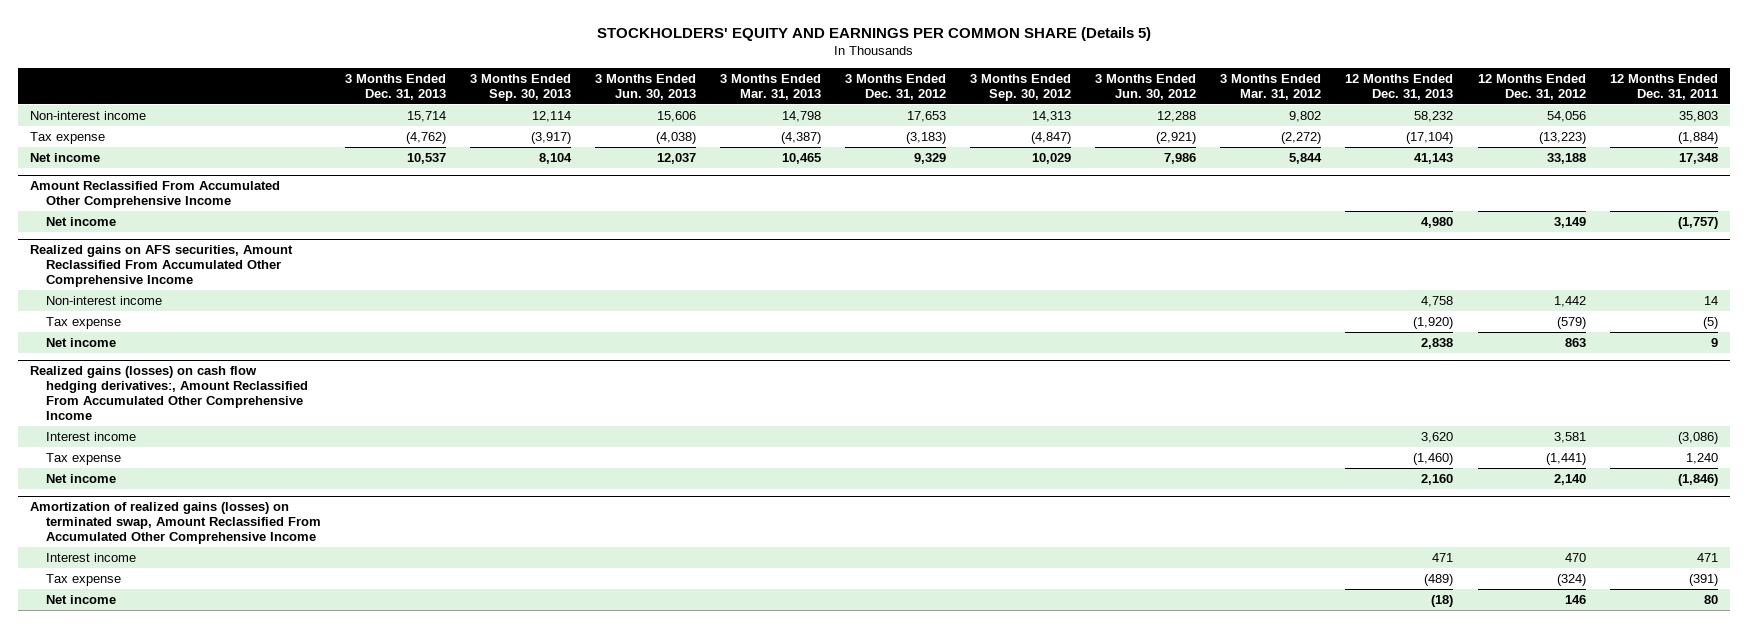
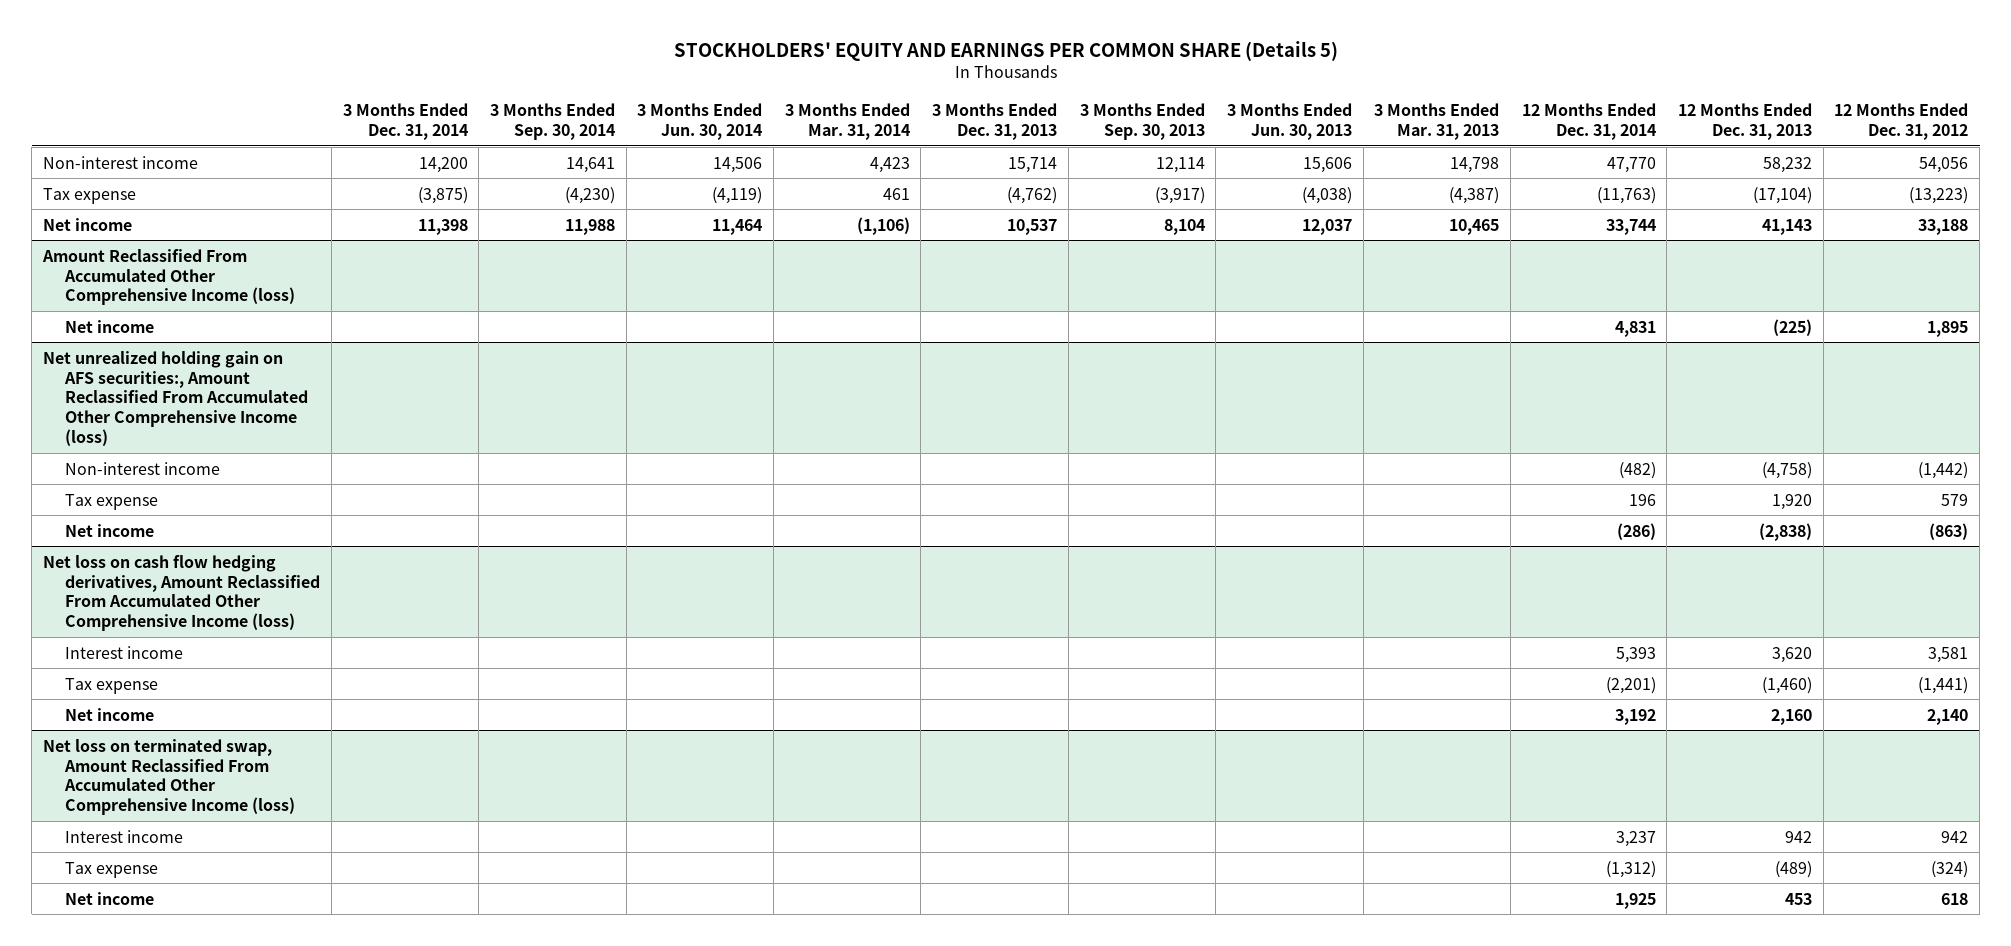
- | 3 Months Ended Dec. 31, 2013 | 3 Months Ended Sep. 30, 2013 | 3 Months Ended Jun. 30, 2013 | 3 Months Ended Mar. 31, 2013 | 3 Months Ended Dec. 31, 2012 | 3 Months Ended Sep. 30, 2012 | 3 Months Ended Jun. 30, 2012 | 3 Months Ended Mar. 31, 2012 | 12 Months Ended Dec. 31, 2013 | 12 Months Ended Dec. 31, 2012 | 12 Months Ended Dec. 31, 2011
+ | 3 Months Ended Dec. 31, 2014 | 3 Months Ended Sep. 30, 2014 | 3 Months Ended Jun. 30, 2014 | 3 Months Ended Mar. 31, 2014 | 3 Months Ended Dec. 31, 2013 | 3 Months Ended Sep. 30, 2013 | 3 Months Ended Jun. 30, 2013 | 3 Months Ended Mar. 31, 2013 | 12 Months Ended Dec. 31, 2014 | 12 Months Ended Dec. 31, 2013 | 12 Months Ended Dec. 31, 2012
- Amount Reclassified From Accumulated Other Comprehensive Income
- Net income | | | | | | | | | 4,980 | 3,149 | (1,757)
- Realized gains on AFS securities, Amount Reclassified From Accumulated Other Comprehensive Income
- Non-interest income | | | | | | | | | 4,758 | 1,442 | 14
- Tax expense | | | | | | | | | (1,920) | (579) | (5)
- Net income | | | | | | | | | 2,838 | 863 | 9
- Realized gains (losses) on cash flow hedging derivatives:, Amount Reclassified From Accumulated Other Comprehensive Income
+ Amount Reclassified From Accumulated Other Comprehensive Income (loss)
+ Net income | | | | | | | | | 4,831 | (225) | 1,895
+ Net unrealized holding gain on AFS securities:, Amount Reclassified From Accumulated Other Comprehensive Income (loss)
+ Non-interest income | | | | | | | | | (482) | (4,758) | (1,442)
+ Tax expense | | | | | | | | | 196 | 1,920 | 579
+ Net income | | | | | | | | | (286) | (2,838) | (863)
+ Net loss on cash flow hedging derivatives, Amount Reclassified From Accumulated Other Comprehensive Income (loss)
- Amortization of realized gains (losses) on terminated swap, Amount Reclassified From Accumulated Other Comprehensive Income
- Interest income | | | | | | | | | 471 | 470 | 471
+ Net loss on terminated swap, Amount Reclassified From Accumulated Other Comprehensive Income (loss)
+ Interest income | | | | | | | | | 3,237 | 942 | 942
- Net income | | | | | | | | | (18) | 146 | 80
+ Net income | | | | | | | | | 1,925 | 453 | 618

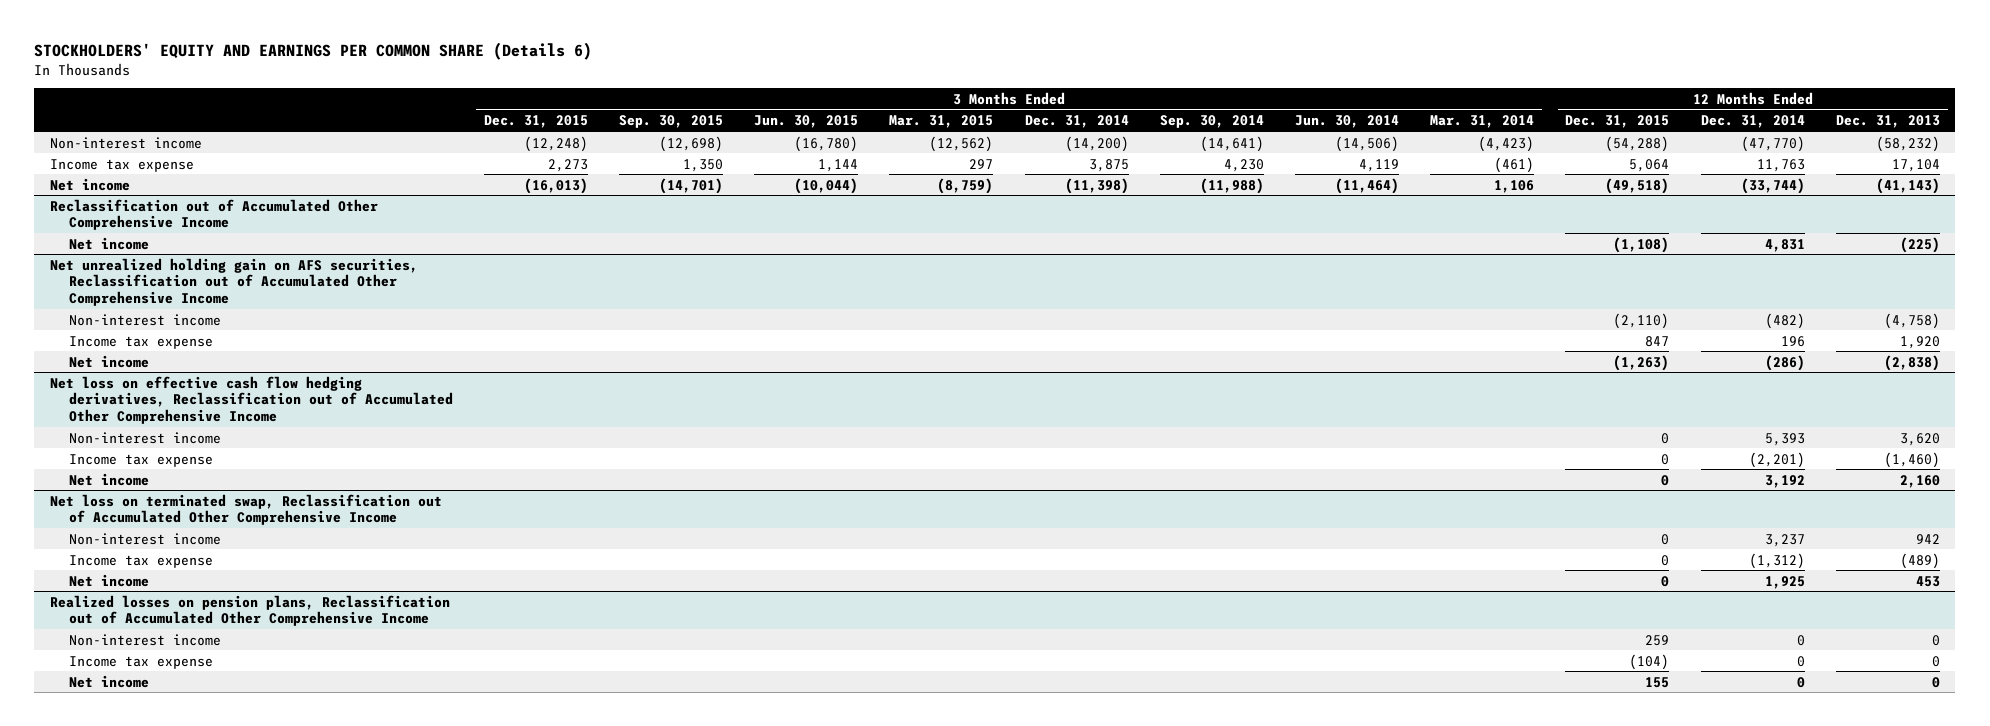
- STOCKHOLDERS' EQUITY AND EARNINGS PER COMMON SHARE (Details 5)
+ STOCKHOLDERS' EQUITY AND EARNINGS PER COMMON SHARE (Details 6)
- | 3 Months Ended Dec. 31, 2014 | 3 Months Ended Sep. 30, 2014 | 3 Months Ended Jun. 30, 2014 | 3 Months Ended Mar. 31, 2014 | 3 Months Ended Dec. 31, 2013 | 3 Months Ended Sep. 30, 2013 | 3 Months Ended Jun. 30, 2013 | 3 Months Ended Mar. 31, 2013 | 12 Months Ended Dec. 31, 2014 | 12 Months Ended Dec. 31, 2013 | 12 Months Ended Dec. 31, 2012
+ | 3 Months Ended Dec. 31, 2015 | 3 Months Ended Sep. 30, 2015 | 3 Months Ended Jun. 30, 2015 | 3 Months Ended Mar. 31, 2015 | 3 Months Ended Dec. 31, 2014 | 3 Months Ended Sep. 30, 2014 | 3 Months Ended Jun. 30, 2014 | 3 Months Ended Mar. 31, 2014 | 12 Months Ended Dec. 31, 2015 | 12 Months Ended Dec. 31, 2014 | 12 Months Ended Dec. 31, 2013
- Non-interest income | 14,200 | 14,641 | 14,506 | 4,423 | 15,714 | 12,114 | 15,606 | 14,798 | 47,770 | 58,232 | 54,056
- Tax expense | (3,875) | (4,230) | (4,119) | 461 | (4,762) | (3,917) | (4,038) | (4,387) | (11,763) | (17,104) | (13,223)
- Net income | 11,398 | 11,988 | 11,464 | (1,106) | 10,537 | 8,104 | 12,037 | 10,465 | 33,744 | 41,143 | 33,188
- Amount Reclassified From Accumulated Other Comprehensive Income (loss)
+ Non-interest income | (12,248) | (12,698) | (16,780) | (12,562) | (14,200) | (14,641) | (14,506) | (4,423) | (54,288) | (47,770) | (58,232)
+ Income tax expense | 2,273 | 1,350 | 1,144 | 297 | 3,875 | 4,230 | 4,119 | (461) | 5,064 | 11,763 | 17,104
+ Net income | (16,013) | (14,701) | (10,044) | (8,759) | (11,398) | (11,988) | (11,464) | 1,106 | (49,518) | (33,744) | (41,143)
+ Reclassification out of Accumulated Other Comprehensive Income
- Net unrealized holding gain on AFS securities:, Amount Reclassified From Accumulated Other Comprehensive Income (loss)
+ Net unrealized holding gain on AFS securities, Reclassification out of Accumulated Other Comprehensive Income
- Tax expense | | | | | | | | | 196 | 1,920 | 579
+ Income tax expense | | | | | | | | | 847 | 196 | 1,920
- Net loss on cash flow hedging derivatives, Amount Reclassified From Accumulated Other Comprehensive Income (loss)
- Interest income | | | | | | | | | 5,393 | 3,620 | 3,581
- Tax expense | | | | | | | | | (2,201) | (1,460) | (1,441)
+ Net loss on effective cash flow hedging derivatives, Reclassification out of Accumulated Other Comprehensive Income
+ Non-interest income | | | | | | | | | 0 | 5,393 | 3,620
+ Income tax expense | | | | | | | | | 0 | (2,201) | (1,460)
- Net loss on terminated swap, Amount Reclassified From Accumulated Other Comprehensive Income (loss)
- Interest income | | | | | | | | | 3,237 | 942 | 942
- Tax expense | | | | | | | | | (1,312) | (489) | (324)
+ Net loss on terminated swap, Reclassification out of Accumulated Other Comprehensive Income
+ Non-interest income | | | | | | | | | 0 | 3,237 | 942
+ Income tax expense | | | | | | | | | 0 | (1,312) | (489)
+ Realized losses on pension plans, Reclassification out of Accumulated Other Comprehensive Income
+ Non-interest income | | | | | | | | | 259 | 0 | 0
+ Income tax expense | | | | | | | | | (104) | 0 | 0
+ Net income | | | | | | | | | 155 | 0 | 0

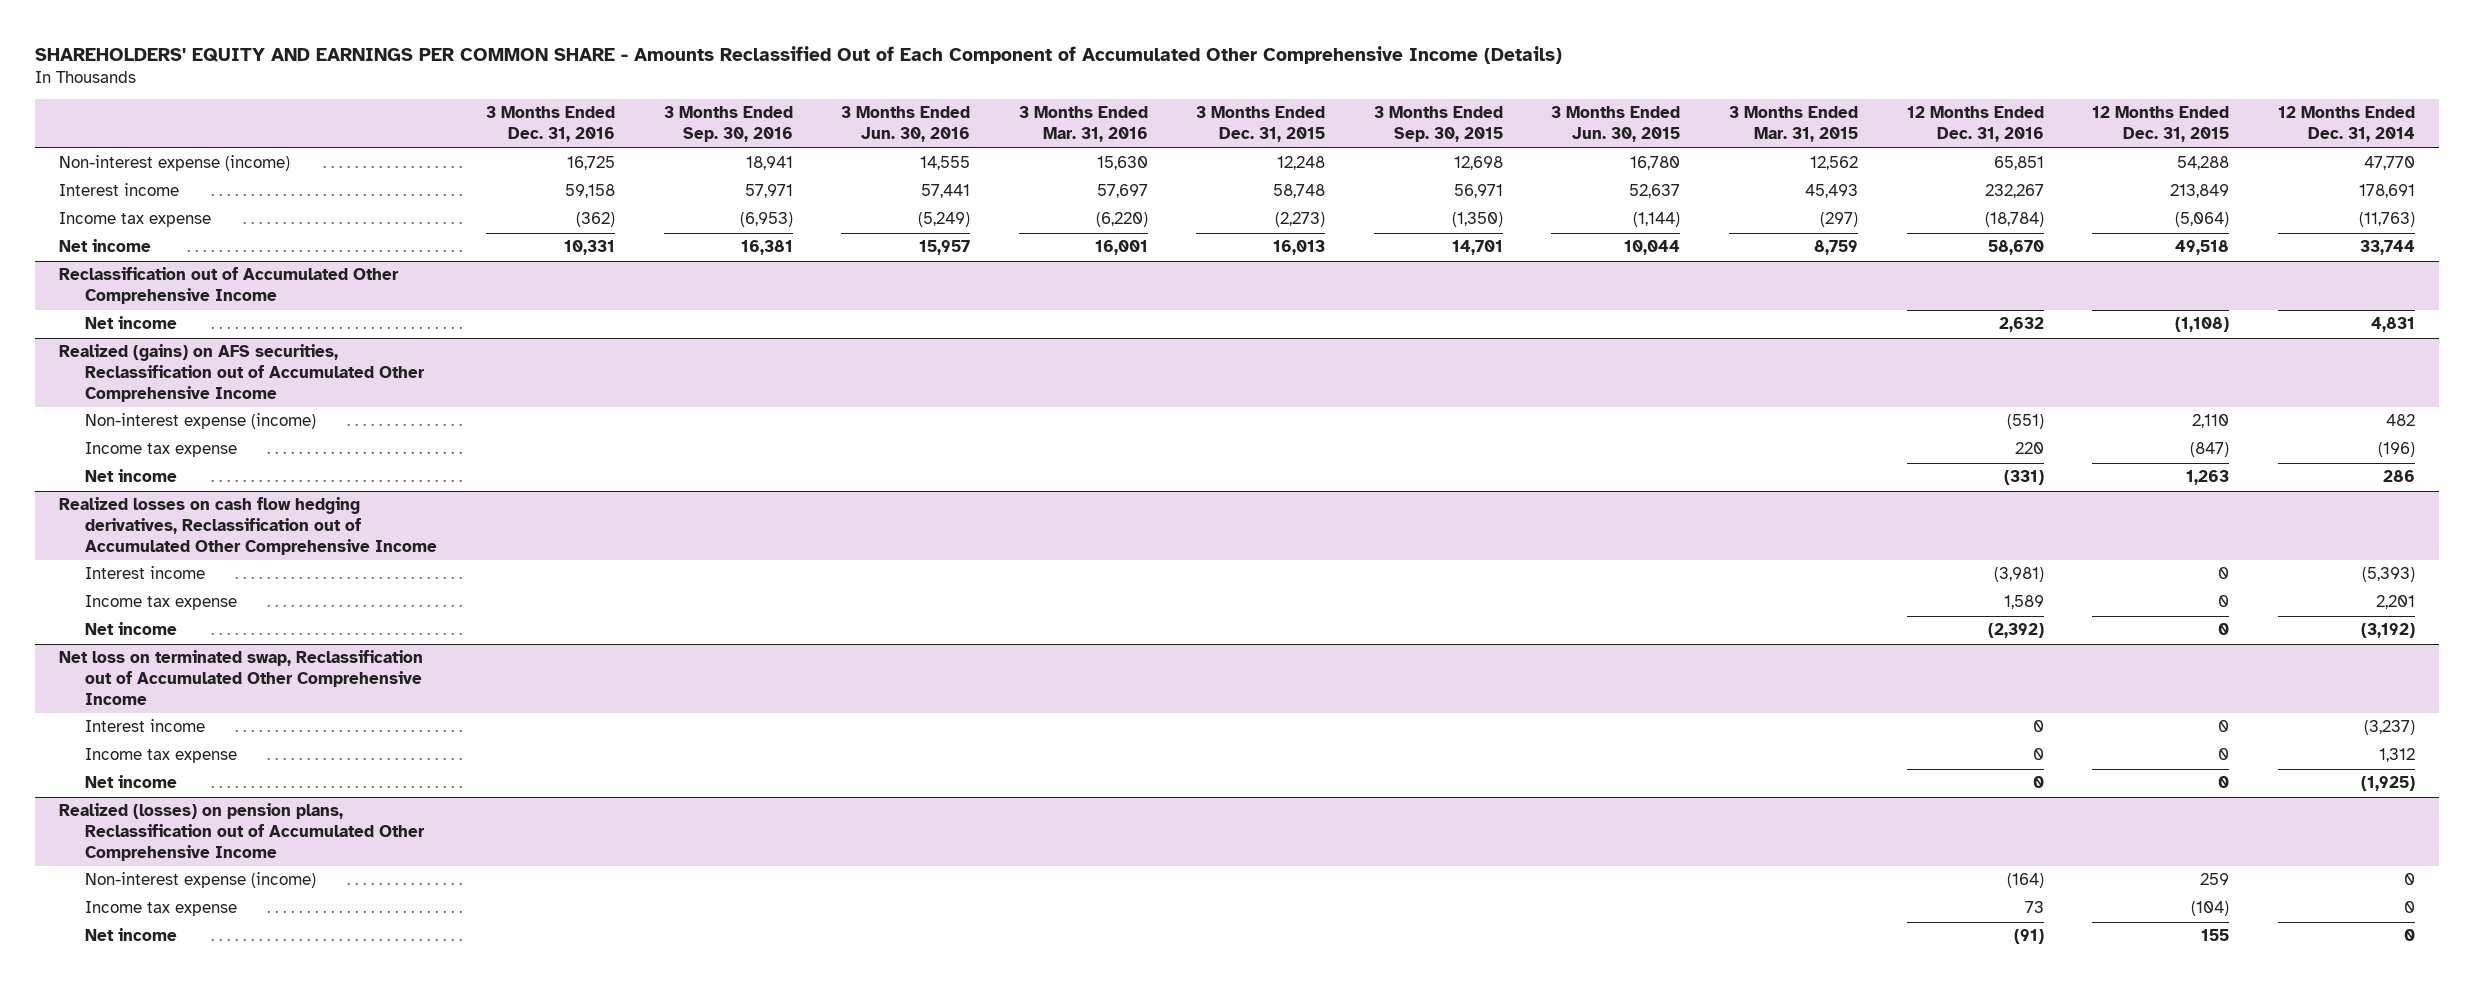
- STOCKHOLDERS' EQUITY AND EARNINGS PER COMMON SHARE (Details 6)
+ SHAREHOLDERS' EQUITY AND EARNINGS PER COMMON SHARE - Amounts Reclassified Out of Each Component of Accumulated Other Comprehensive Income (Details)
- | 3 Months Ended Dec. 31, 2015 | 3 Months Ended Sep. 30, 2015 | 3 Months Ended Jun. 30, 2015 | 3 Months Ended Mar. 31, 2015 | 3 Months Ended Dec. 31, 2014 | 3 Months Ended Sep. 30, 2014 | 3 Months Ended Jun. 30, 2014 | 3 Months Ended Mar. 31, 2014 | 12 Months Ended Dec. 31, 2015 | 12 Months Ended Dec. 31, 2014 | 12 Months Ended Dec. 31, 2013
+ | 3 Months Ended Dec. 31, 2016 | 3 Months Ended Sep. 30, 2016 | 3 Months Ended Jun. 30, 2016 | 3 Months Ended Mar. 31, 2016 | 3 Months Ended Dec. 31, 2015 | 3 Months Ended Sep. 30, 2015 | 3 Months Ended Jun. 30, 2015 | 3 Months Ended Mar. 31, 2015 | 12 Months Ended Dec. 31, 2016 | 12 Months Ended Dec. 31, 2015 | 12 Months Ended Dec. 31, 2014
- Non-interest income | (12,248) | (12,698) | (16,780) | (12,562) | (14,200) | (14,641) | (14,506) | (4,423) | (54,288) | (47,770) | (58,232)
- Income tax expense | 2,273 | 1,350 | 1,144 | 297 | 3,875 | 4,230 | 4,119 | (461) | 5,064 | 11,763 | 17,104
- Net income | (16,013) | (14,701) | (10,044) | (8,759) | (11,398) | (11,988) | (11,464) | 1,106 | (49,518) | (33,744) | (41,143)
+ Non-interest expense (income) | 16,725 | 18,941 | 14,555 | 15,630 | 12,248 | 12,698 | 16,780 | 12,562 | 65,851 | 54,288 | 47,770
+ Interest income | 59,158 | 57,971 | 57,441 | 57,697 | 58,748 | 56,971 | 52,637 | 45,493 | 232,267 | 213,849 | 178,691
+ Income tax expense | (362) | (6,953) | (5,249) | (6,220) | (2,273) | (1,350) | (1,144) | (297) | (18,784) | (5,064) | (11,763)
+ Net income | 10,331 | 16,381 | 15,957 | 16,001 | 16,013 | 14,701 | 10,044 | 8,759 | 58,670 | 49,518 | 33,744
- Net unrealized holding gain on AFS securities, Reclassification out of Accumulated Other Comprehensive Income
- Non-interest income | | | | | | | | | (2,110) | (482) | (4,758)
- Income tax expense | | | | | | | | | 847 | 196 | 1,920
- Net income | | | | | | | | | (1,263) | (286) | (2,838)
- Net loss on effective cash flow hedging derivatives, Reclassification out of Accumulated Other Comprehensive Income
- Non-interest income | | | | | | | | | 0 | 5,393 | 3,620
- Income tax expense | | | | | | | | | 0 | (2,201) | (1,460)
- Net income | | | | | | | | | 0 | 3,192 | 2,160
+ Realized (gains) on AFS securities, Reclassification out of Accumulated Other Comprehensive Income
+ Non-interest expense (income) | | | | | | | | | (551) | 2,110 | 482
+ Income tax expense | | | | | | | | | 220 | (847) | (196)
+ Net income | | | | | | | | | (331) | 1,263 | 286
+ Realized losses on cash flow hedging derivatives, Reclassification out of Accumulated Other Comprehensive Income
+ Interest income | | | | | | | | | (3,981) | 0 | (5,393)
+ Income tax expense | | | | | | | | | 1,589 | 0 | 2,201
+ Net income | | | | | | | | | (2,392) | 0 | (3,192)
@ Net loss on terminated swap, Reclassification out of Accumulated Other Comprehensive Income
- Non-interest income | | | | | | | | | 0 | 3,237 | 942
- Income tax expense | | | | | | | | | 0 | (1,312) | (489)
- Net income | | | | | | | | | 0 | 1,925 | 453
- Realized losses on pension plans, Reclassification out of Accumulated Other Comprehensive Income
- Non-interest income | | | | | | | | | 259 | 0 | 0
@ Net loss on terminated swap, Reclassification out of Accumulated Other Comprehensive Income
+ Interest income | | | | | | | | | 0 | 0 | (3,237)
+ Income tax expense | | | | | | | | | 0 | 0 | 1,312
+ Net income | | | | | | | | | 0 | 0 | (1,925)
+ Realized (losses) on pension plans, Reclassification out of Accumulated Other Comprehensive Income
+ Non-interest expense (income) | | | | | | | | | (164) | 259 | 0

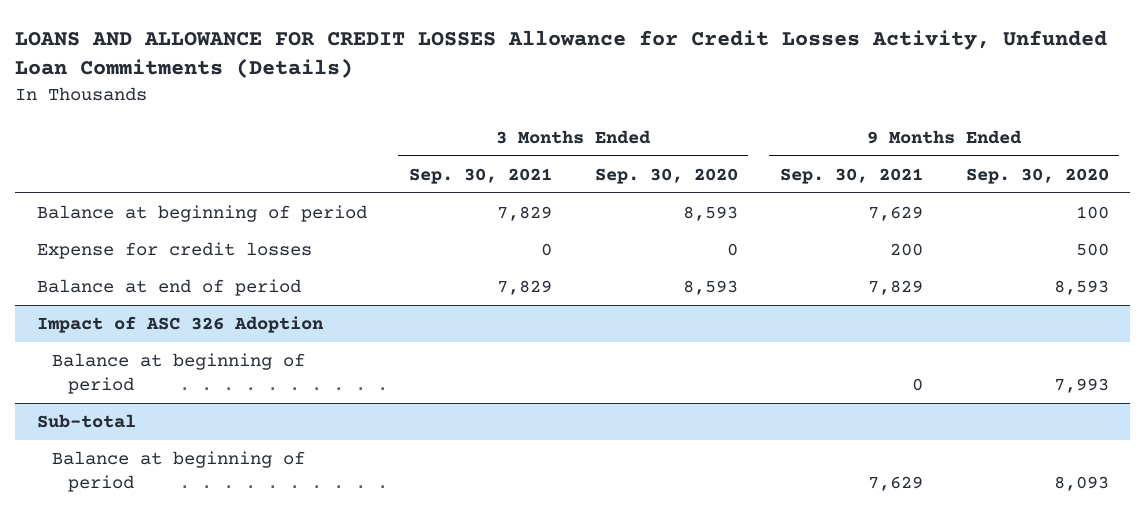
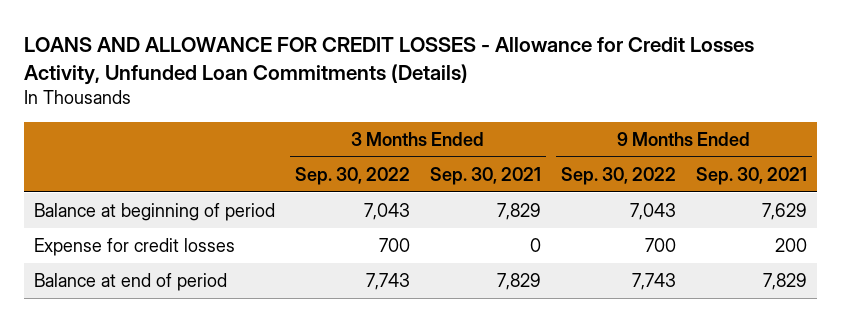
- LOANS AND ALLOWANCE FOR CREDIT LOSSES Allowance for Credit Losses Activity, Unfunded Loan Commitments (Details)
+ LOANS AND ALLOWANCE FOR CREDIT LOSSES - Allowance for Credit Losses Activity, Unfunded Loan Commitments (Details)
- | 3 Months Ended Sep. 30, 2021 | 3 Months Ended Sep. 30, 2020 | 9 Months Ended Sep. 30, 2021 | 9 Months Ended Sep. 30, 2020
+ | 3 Months Ended Sep. 30, 2022 | 3 Months Ended Sep. 30, 2021 | 9 Months Ended Sep. 30, 2022 | 9 Months Ended Sep. 30, 2021
- Impact of ASC 326 Adoption
- Balance at beginning of period | | | 0 | 7,993
- Sub-total
- Balance at beginning of period | | | 7,629 | 8,093

